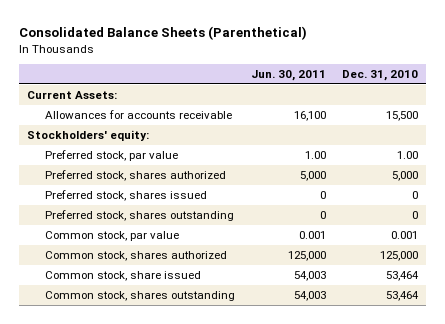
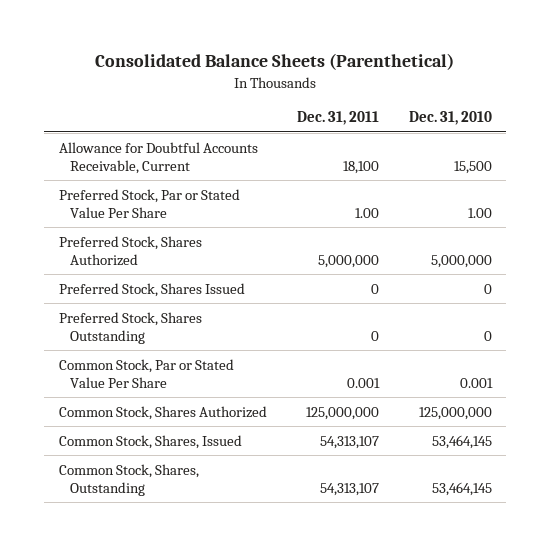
- | Jun. 30, 2011 | Dec. 31, 2010
+ | Dec. 31, 2011 | Dec. 31, 2010
- Current Assets:
- Allowances for accounts receivable | 16,100 | 15,500
- Stockholders' equity:
- Preferred stock, par value | 1.00 | 1.00
- Preferred stock, shares authorized | 5,000 | 5,000
- Preferred stock, shares issued | 0 | 0
- Preferred stock, shares outstanding | 0 | 0
- Common stock, par value | 0.001 | 0.001
- Common stock, shares authorized | 125,000 | 125,000
- Common stock, share issued | 54,003 | 53,464
- Common stock, shares outstanding | 54,003 | 53,464
+ Allowance for Doubtful Accounts Receivable, Current | 18,100 | 15,500
+ Preferred Stock, Par or Stated Value Per Share | 1.00 | 1.00
+ Preferred Stock, Shares Authorized | 5,000,000 | 5,000,000
+ Preferred Stock, Shares Issued | 0 | 0
+ Preferred Stock, Shares Outstanding | 0 | 0
+ Common Stock, Par or Stated Value Per Share | 0.001 | 0.001
+ Common Stock, Shares Authorized | 125,000,000 | 125,000,000
+ Common Stock, Shares, Issued | 54,313,107 | 53,464,145
+ Common Stock, Shares, Outstanding | 54,313,107 | 53,464,145

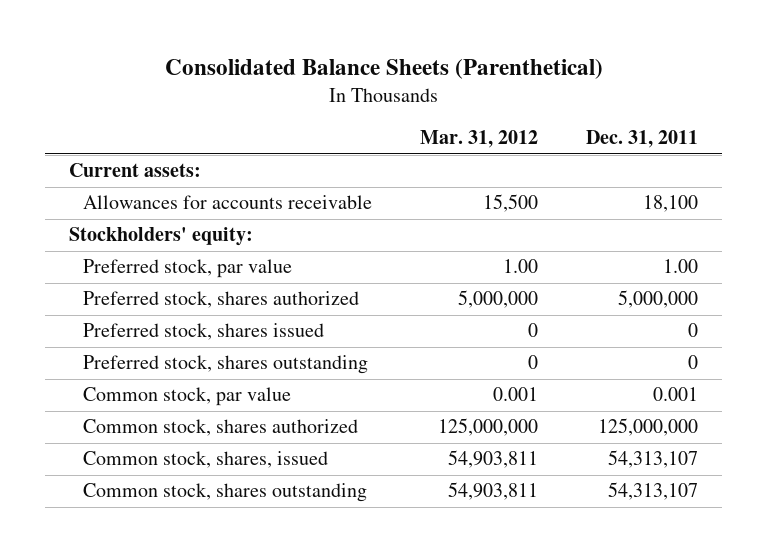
- | Dec. 31, 2011 | Dec. 31, 2010
+ | Mar. 31, 2012 | Dec. 31, 2011
- Allowance for Doubtful Accounts Receivable, Current | 18,100 | 15,500
- Preferred Stock, Par or Stated Value Per Share | 1.00 | 1.00
- Preferred Stock, Shares Authorized | 5,000,000 | 5,000,000
- Preferred Stock, Shares Issued | 0 | 0
- Preferred Stock, Shares Outstanding | 0 | 0
- Common Stock, Par or Stated Value Per Share | 0.001 | 0.001
- Common Stock, Shares Authorized | 125,000,000 | 125,000,000
- Common Stock, Shares, Issued | 54,313,107 | 53,464,145
- Common Stock, Shares, Outstanding | 54,313,107 | 53,464,145
+ Current assets:
+ Allowances for accounts receivable | 15,500 | 18,100
+ Stockholders' equity:
+ Preferred stock, par value | 1.00 | 1.00
+ Preferred stock, shares authorized | 5,000,000 | 5,000,000
+ Preferred stock, shares issued | 0 | 0
+ Preferred stock, shares outstanding | 0 | 0
+ Common stock, par value | 0.001 | 0.001
+ Common stock, shares authorized | 125,000,000 | 125,000,000
+ Common stock, shares, issued | 54,903,811 | 54,313,107
+ Common stock, shares outstanding | 54,903,811 | 54,313,107

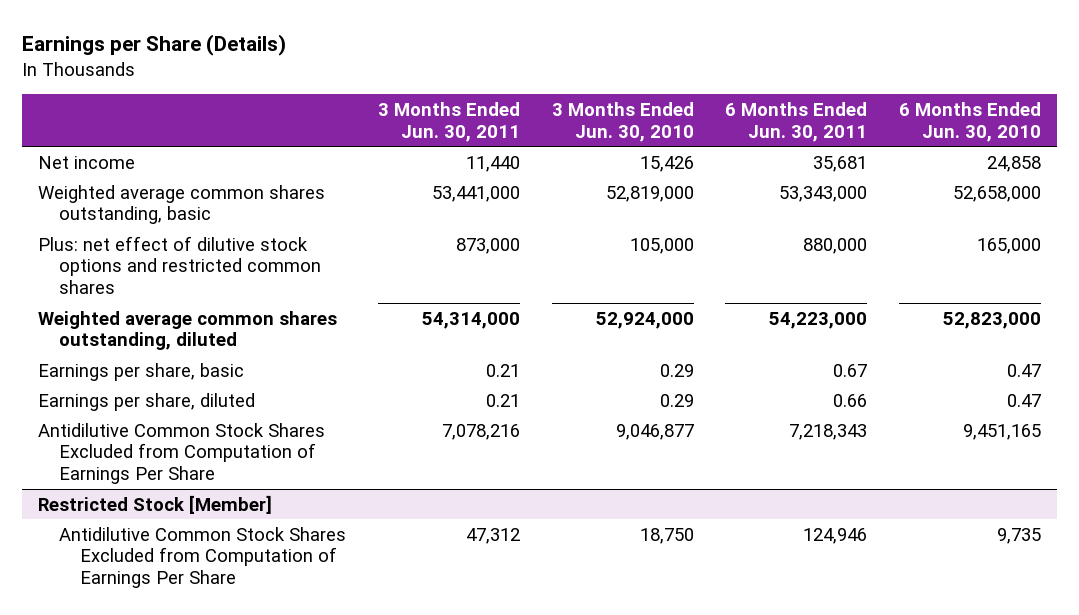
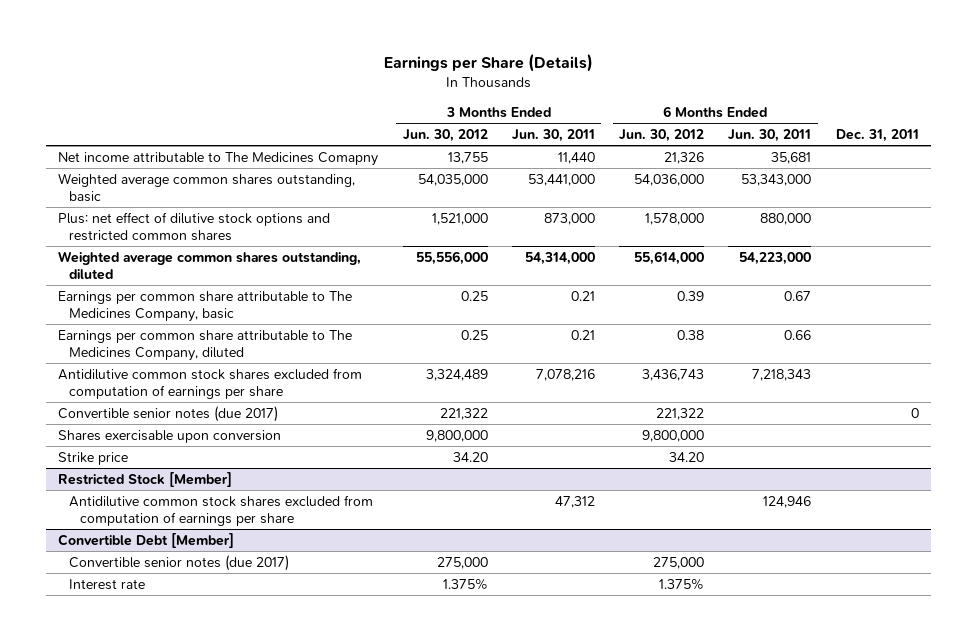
- | 3 Months Ended Jun. 30, 2011 | 3 Months Ended Jun. 30, 2010 | 6 Months Ended Jun. 30, 2011 | 6 Months Ended Jun. 30, 2010
+ | 3 Months Ended Jun. 30, 2012 | 3 Months Ended Jun. 30, 2011 | 6 Months Ended Jun. 30, 2012 | 6 Months Ended Jun. 30, 2011 | Dec. 31, 2011
- Net income | 11,440 | 15,426 | 35,681 | 24,858
+ Net income attributable to The Medicines Comapny | 13,755 | 11,440 | 21,326 | 35,681 |
- Earnings per share, basic | 0.21 | 0.29 | 0.67 | 0.47
- Earnings per share, diluted | 0.21 | 0.29 | 0.66 | 0.47
- Antidilutive Common Stock Shares Excluded from Computation of Earnings Per Share | 7,078,216 | 9,046,877 | 7,218,343 | 9,451,165
+ Earnings per common share attributable to The Medicines Company, basic | 0.25 | 0.21 | 0.39 | 0.67 |
+ Earnings per common share attributable to The Medicines Company, diluted | 0.25 | 0.21 | 0.38 | 0.66 |
+ Antidilutive common stock shares excluded from computation of earnings per share | 3,324,489 | 7,078,216 | 3,436,743 | 7,218,343 |
+ Convertible senior notes (due 2017) | 221,322 | | 221,322 | | 0
+ Shares exercisable upon conversion | 9,800,000 | | 9,800,000 | |
+ Strike price | 34.20 | | 34.20 | |
@ Restricted Stock [Member]
- Antidilutive Common Stock Shares Excluded from Computation of Earnings Per Share | 47,312 | 18,750 | 124,946 | 9,735
+ Antidilutive common stock shares excluded from computation of earnings per share | | 47,312 | | 124,946 |
+ Convertible Debt [Member]
+ Convertible senior notes (due 2017) | 275,000 | | 275,000 | |
+ Interest rate | 1.375% | | 1.375% | |

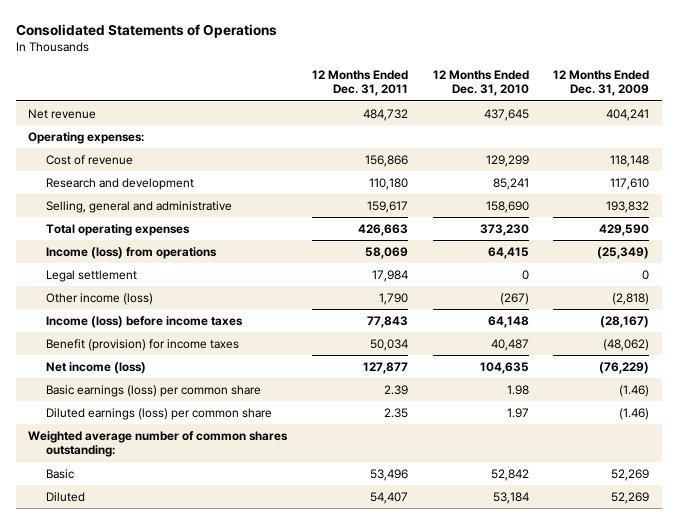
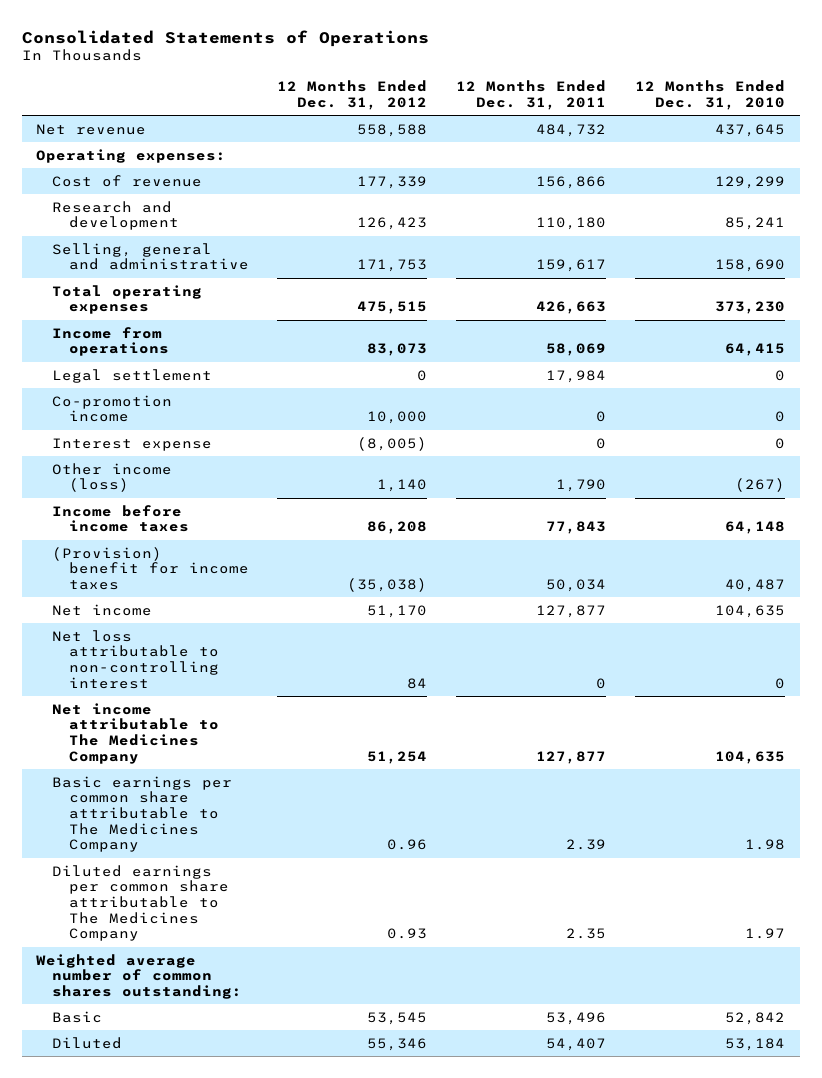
- | 12 Months Ended Dec. 31, 2011 | 12 Months Ended Dec. 31, 2010 | 12 Months Ended Dec. 31, 2009
+ | 12 Months Ended Dec. 31, 2012 | 12 Months Ended Dec. 31, 2011 | 12 Months Ended Dec. 31, 2010
- Income (loss) from operations | 58,069 | 64,415 | (25,349)
+ Income from operations | 83,073 | 58,069 | 64,415
+ Co-promotion income | 10,000 | 0 | 0
+ Interest expense | (8,005) | 0 | 0
- Income (loss) before income taxes | 77,843 | 64,148 | (28,167)
- Benefit (provision) for income taxes | 50,034 | 40,487 | (48,062)
- Net income (loss) | 127,877 | 104,635 | (76,229)
- Basic earnings (loss) per common share | 2.39 | 1.98 | (1.46)
- Diluted earnings (loss) per common share | 2.35 | 1.97 | (1.46)
+ Income before income taxes | 86,208 | 77,843 | 64,148
+ (Provision) benefit for income taxes | (35,038) | 50,034 | 40,487
+ Net income | 51,170 | 127,877 | 104,635
+ Net loss attributable to non-controlling interest | 84 | 0 | 0
+ Net income attributable to The Medicines Company | 51,254 | 127,877 | 104,635
+ Basic earnings per common share attributable to The Medicines Company | 0.96 | 2.39 | 1.98
+ Diluted earnings per common share attributable to The Medicines Company | 0.93 | 2.35 | 1.97

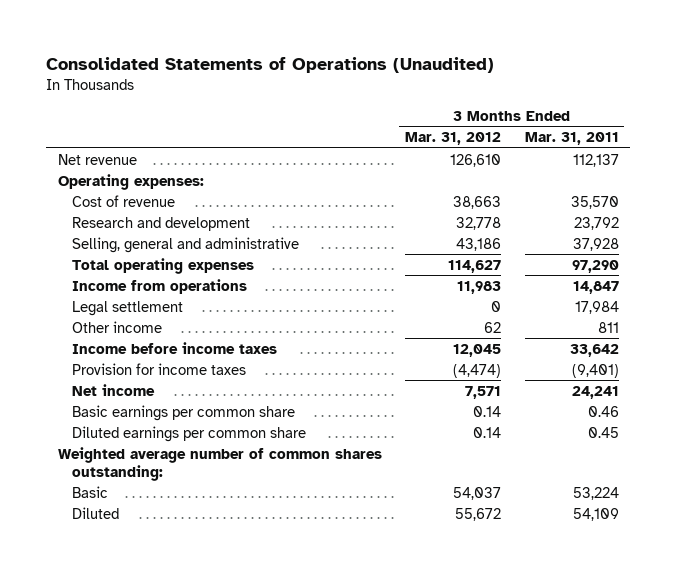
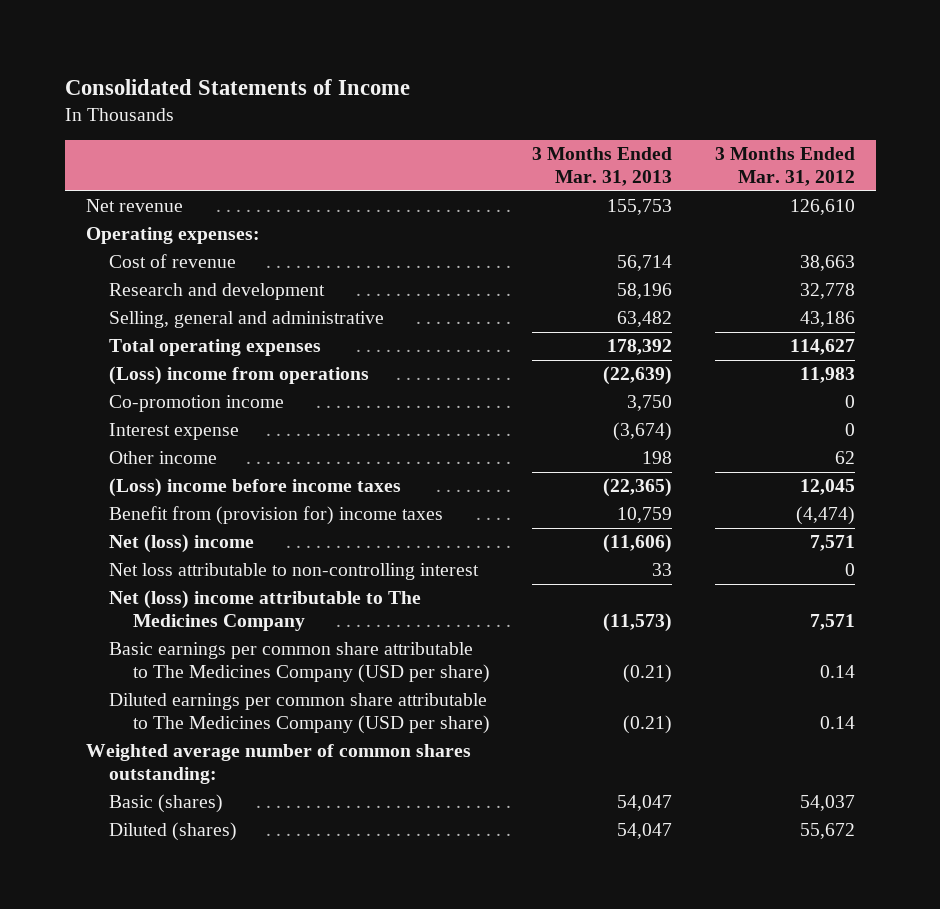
- Consolidated Statements of Operations (Unaudited)
+ Consolidated Statements of Income
- | 3 Months Ended Mar. 31, 2012 | 3 Months Ended Mar. 31, 2011
+ | 3 Months Ended Mar. 31, 2013 | 3 Months Ended Mar. 31, 2012
- Income from operations | 11,983 | 14,847
- Legal settlement | 0 | 17,984
+ (Loss) income from operations | (22,639) | 11,983
+ Co-promotion income | 3,750 | 0
+ Interest expense | (3,674) | 0
- Income before income taxes | 12,045 | 33,642
- Provision for income taxes | (4,474) | (9,401)
- Net income | 7,571 | 24,241
- Basic earnings per common share | 0.14 | 0.46
- Diluted earnings per common share | 0.14 | 0.45
+ (Loss) income before income taxes | (22,365) | 12,045
+ Benefit from (provision for) income taxes | 10,759 | (4,474)
+ Net (loss) income | (11,606) | 7,571
+ Net loss attributable to non-controlling interest | 33 | 0
+ Net (loss) income attributable to The Medicines Company | (11,573) | 7,571
+ Basic earnings per common share attributable to The Medicines Company (USD per share) | (0.21) | 0.14
+ Diluted earnings per common share attributable to The Medicines Company (USD per share) | (0.21) | 0.14
- Basic | 54,037 | 53,224
- Diluted | 55,672 | 54,109
+ Basic (shares) | 54,047 | 54,037
+ Diluted (shares) | 54,047 | 55,672

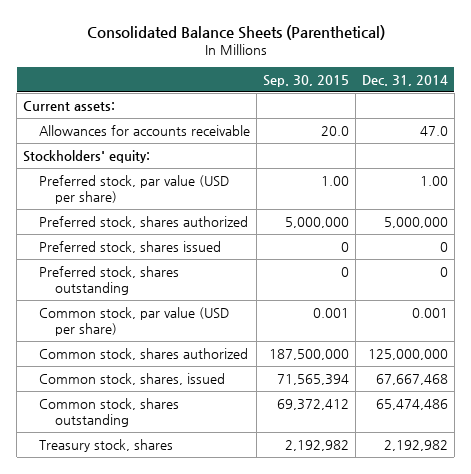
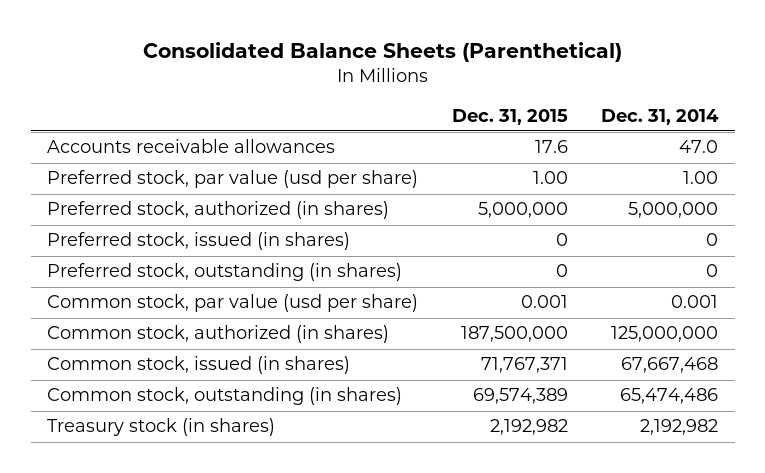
- | Sep. 30, 2015 | Dec. 31, 2014
+ | Dec. 31, 2015 | Dec. 31, 2014
- Current assets:
- Allowances for accounts receivable | 20.0 | 47.0
- Stockholders' equity:
- Preferred stock, par value (USD per share) | 1.00 | 1.00
- Preferred stock, shares authorized | 5,000,000 | 5,000,000
- Preferred stock, shares issued | 0 | 0
- Preferred stock, shares outstanding | 0 | 0
- Common stock, par value (USD per share) | 0.001 | 0.001
- Common stock, shares authorized | 187,500,000 | 125,000,000
- Common stock, shares, issued | 71,565,394 | 67,667,468
- Common stock, shares outstanding | 69,372,412 | 65,474,486
- Treasury stock, shares | 2,192,982 | 2,192,982
+ Accounts receivable allowances | 17.6 | 47.0
+ Preferred stock, par value (usd per share) | 1.00 | 1.00
+ Preferred stock, authorized (in shares) | 5,000,000 | 5,000,000
+ Preferred stock, issued (in shares) | 0 | 0
+ Preferred stock, outstanding (in shares) | 0 | 0
+ Common stock, par value (usd per share) | 0.001 | 0.001
+ Common stock, authorized (in shares) | 187,500,000 | 125,000,000
+ Common stock, issued (in shares) | 71,767,371 | 67,667,468
+ Common stock, outstanding (in shares) | 69,574,389 | 65,474,486
+ Treasury stock (in shares) | 2,192,982 | 2,192,982

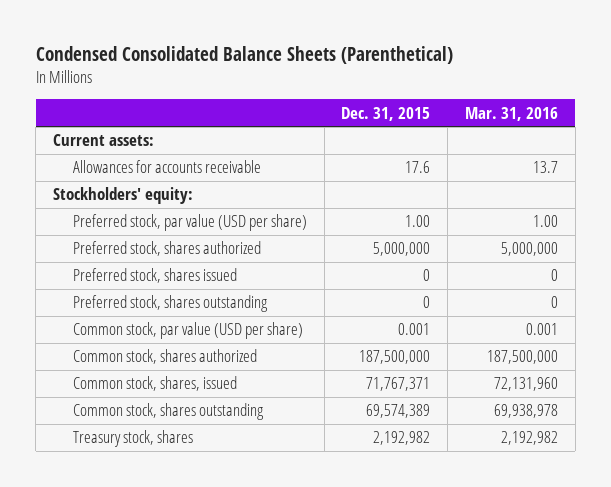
- Consolidated Balance Sheets (Parenthetical)
+ Condensed Consolidated Balance Sheets (Parenthetical)
- | Dec. 31, 2015 | Dec. 31, 2014
+ | Dec. 31, 2015 | Mar. 31, 2016
- Accounts receivable allowances | 17.6 | 47.0
- Preferred stock, par value (usd per share) | 1.00 | 1.00
- Preferred stock, authorized (in shares) | 5,000,000 | 5,000,000
- Preferred stock, issued (in shares) | 0 | 0
- Preferred stock, outstanding (in shares) | 0 | 0
- Common stock, par value (usd per share) | 0.001 | 0.001
- Common stock, authorized (in shares) | 187,500,000 | 125,000,000
- Common stock, issued (in shares) | 71,767,371 | 67,667,468
- Common stock, outstanding (in shares) | 69,574,389 | 65,474,486
- Treasury stock (in shares) | 2,192,982 | 2,192,982
+ Current assets:
+ Allowances for accounts receivable | 17.6 | 13.7
+ Stockholders' equity:
+ Preferred stock, par value (USD per share) | 1.00 | 1.00
+ Preferred stock, shares authorized | 5,000,000 | 5,000,000
+ Preferred stock, shares issued | 0 | 0
+ Preferred stock, shares outstanding | 0 | 0
+ Common stock, par value (USD per share) | 0.001 | 0.001
+ Common stock, shares authorized | 187,500,000 | 187,500,000
+ Common stock, shares, issued | 71,767,371 | 72,131,960
+ Common stock, shares outstanding | 69,574,389 | 69,938,978
+ Treasury stock, shares | 2,192,982 | 2,192,982

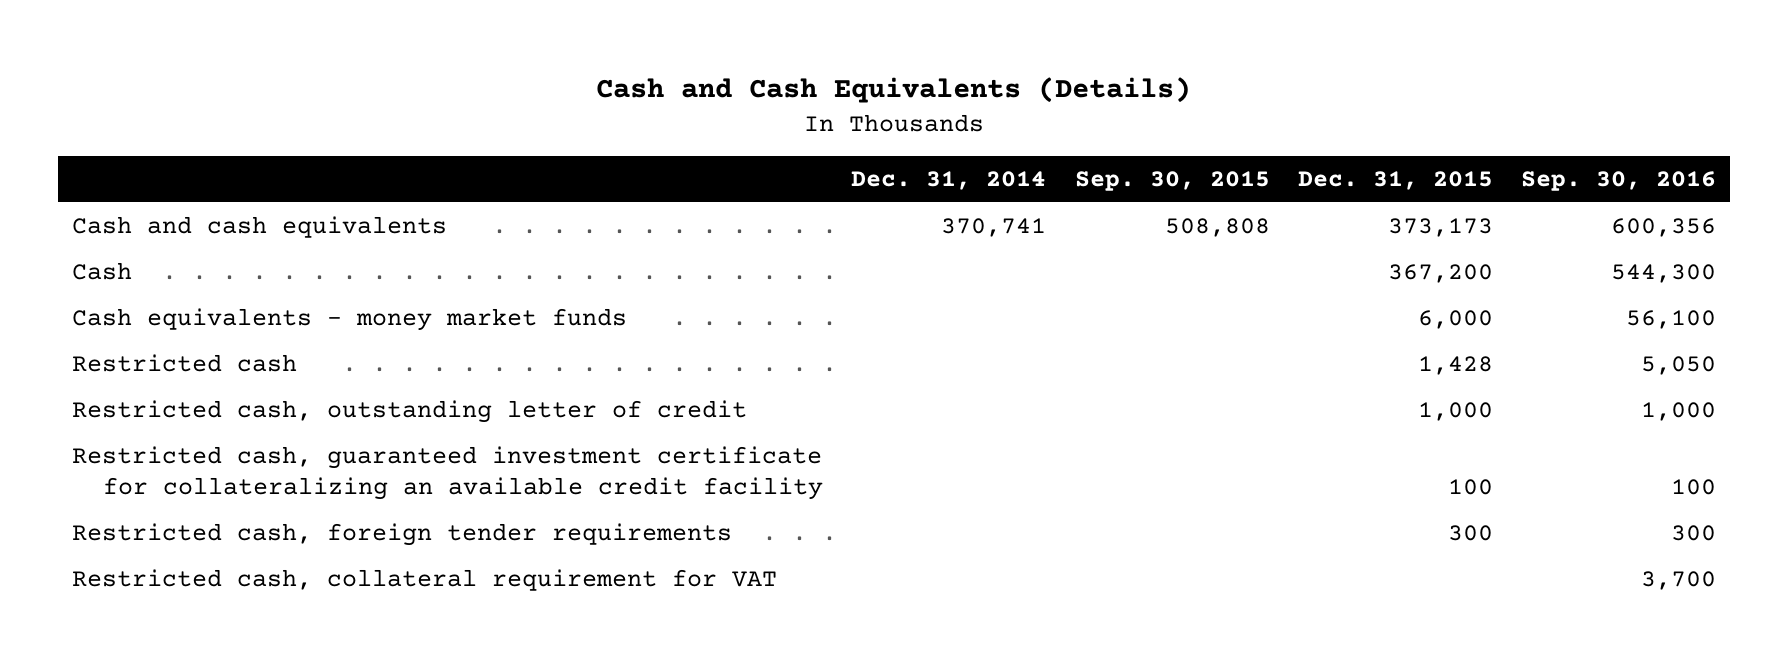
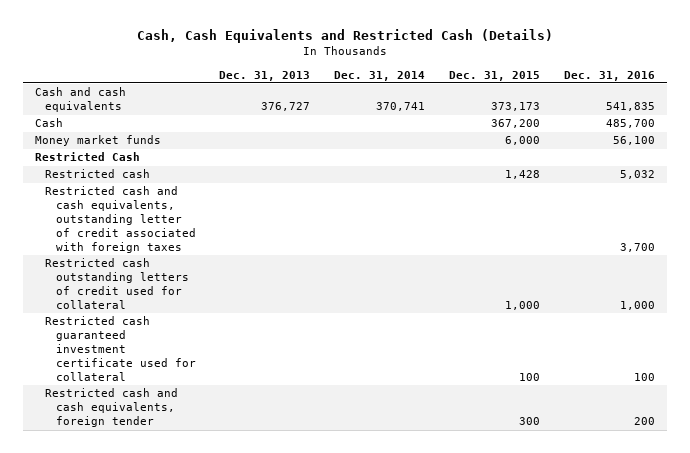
- Cash and Cash Equivalents (Details)
+ Cash, Cash Equivalents and Restricted Cash (Details)
- | Dec. 31, 2014 | Sep. 30, 2015 | Dec. 31, 2015 | Sep. 30, 2016
+ | Dec. 31, 2013 | Dec. 31, 2014 | Dec. 31, 2015 | Dec. 31, 2016
- Cash equivalents - money market funds | | | 6,000 | 56,100
+ Money market funds | | | 6,000 | 56,100
+ Restricted Cash
- Restricted cash, outstanding letter of credit | | | 1,000 | 1,000
- Restricted cash, guaranteed investment certificate for collateralizing an available credit facility | | | 100 | 100
- Restricted cash, foreign tender requirements | | | 300 | 300
- Restricted cash, collateral requirement for VAT | | | | 3,700
+ Restricted cash and cash equivalents, outstanding letter of credit associated with foreign taxes | | | | 3,700
+ Restricted cash outstanding letters of credit used for collateral | | | 1,000 | 1,000
+ Restricted cash guaranteed investment certificate used for collateral | | | 100 | 100
+ Restricted cash and cash equivalents, foreign tender | | | 300 | 200

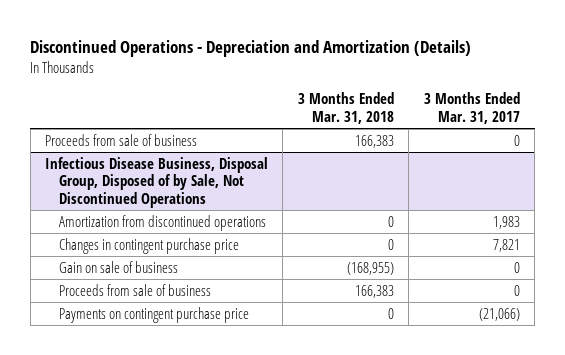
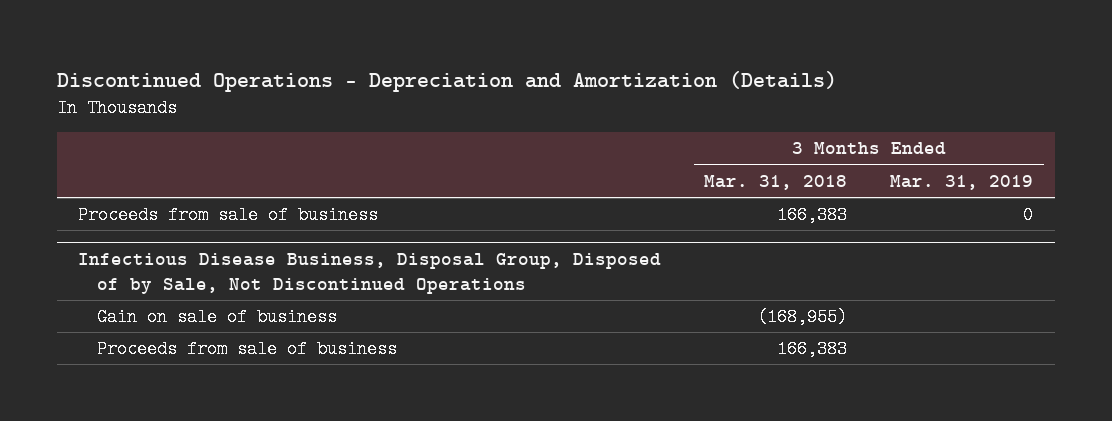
- | 3 Months Ended Mar. 31, 2018 | 3 Months Ended Mar. 31, 2017
+ | 3 Months Ended Mar. 31, 2018 | 3 Months Ended Mar. 31, 2019
@ Infectious Disease Business, Disposal Group, Disposed of by Sale, Not Discontinued Operations
- Amortization from discontinued operations | 0 | 1,983
- Changes in contingent purchase price | 0 | 7,821
- Payments on contingent purchase price | 0 | (21,066)

